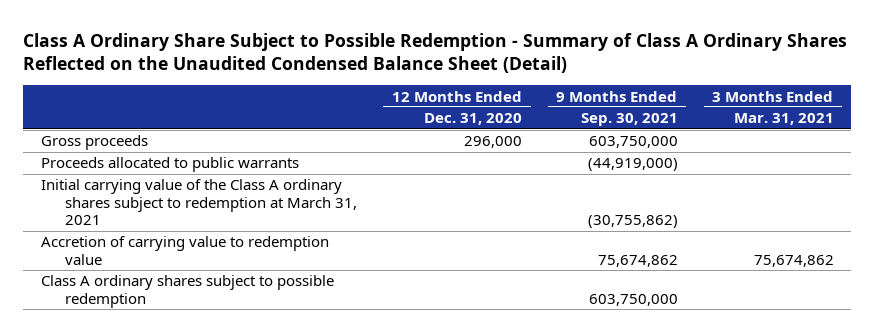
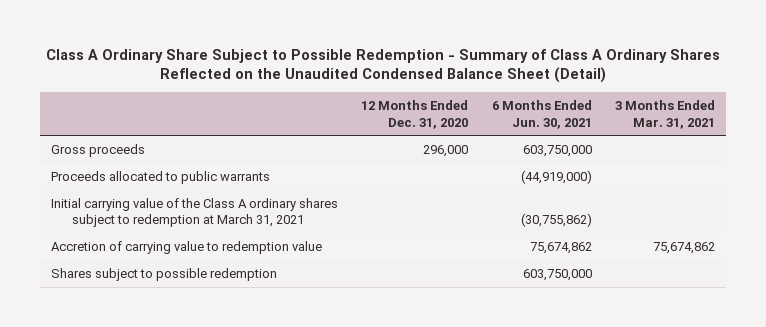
- | 12 Months Ended Dec. 31, 2020 | 9 Months Ended Sep. 30, 2021 | 3 Months Ended Mar. 31, 2021
+ | 12 Months Ended Dec. 31, 2020 | 6 Months Ended Jun. 30, 2021 | 3 Months Ended Mar. 31, 2021
- Class A ordinary shares subject to possible redemption | | 603,750,000 |
+ Shares subject to possible redemption | | 603,750,000 |

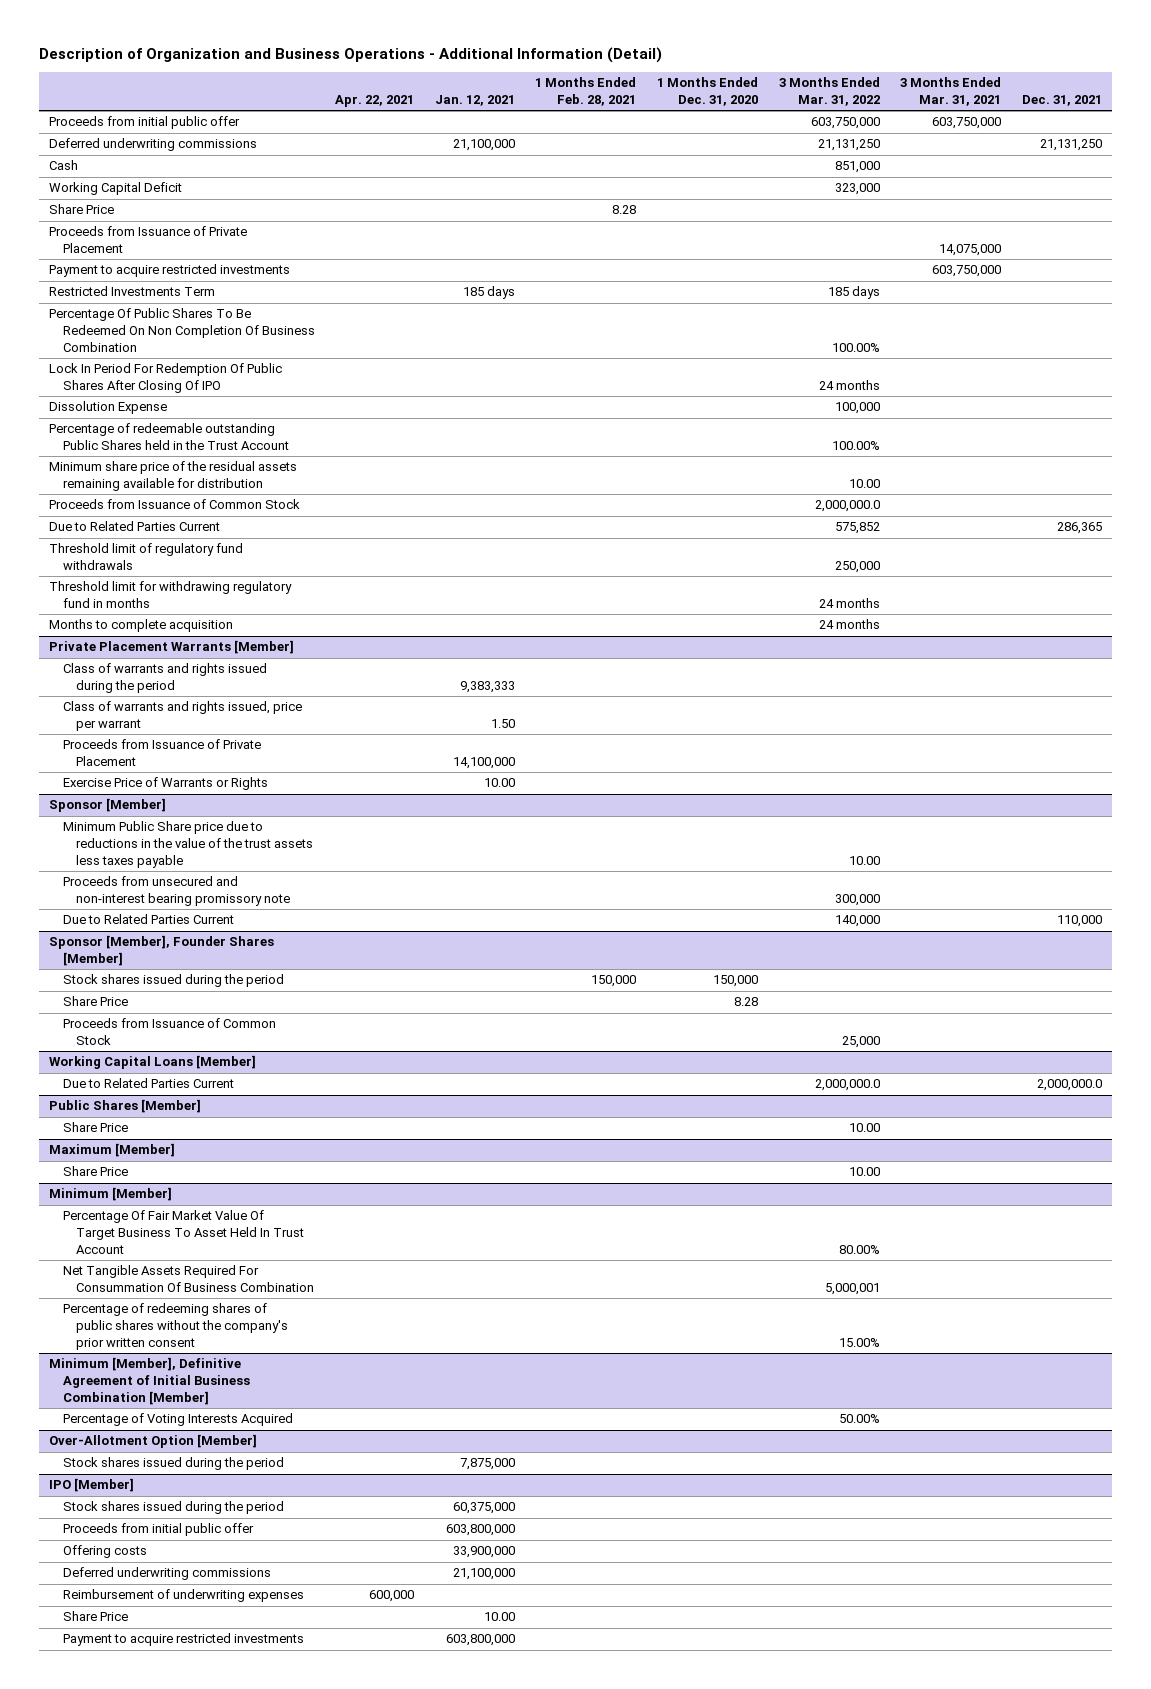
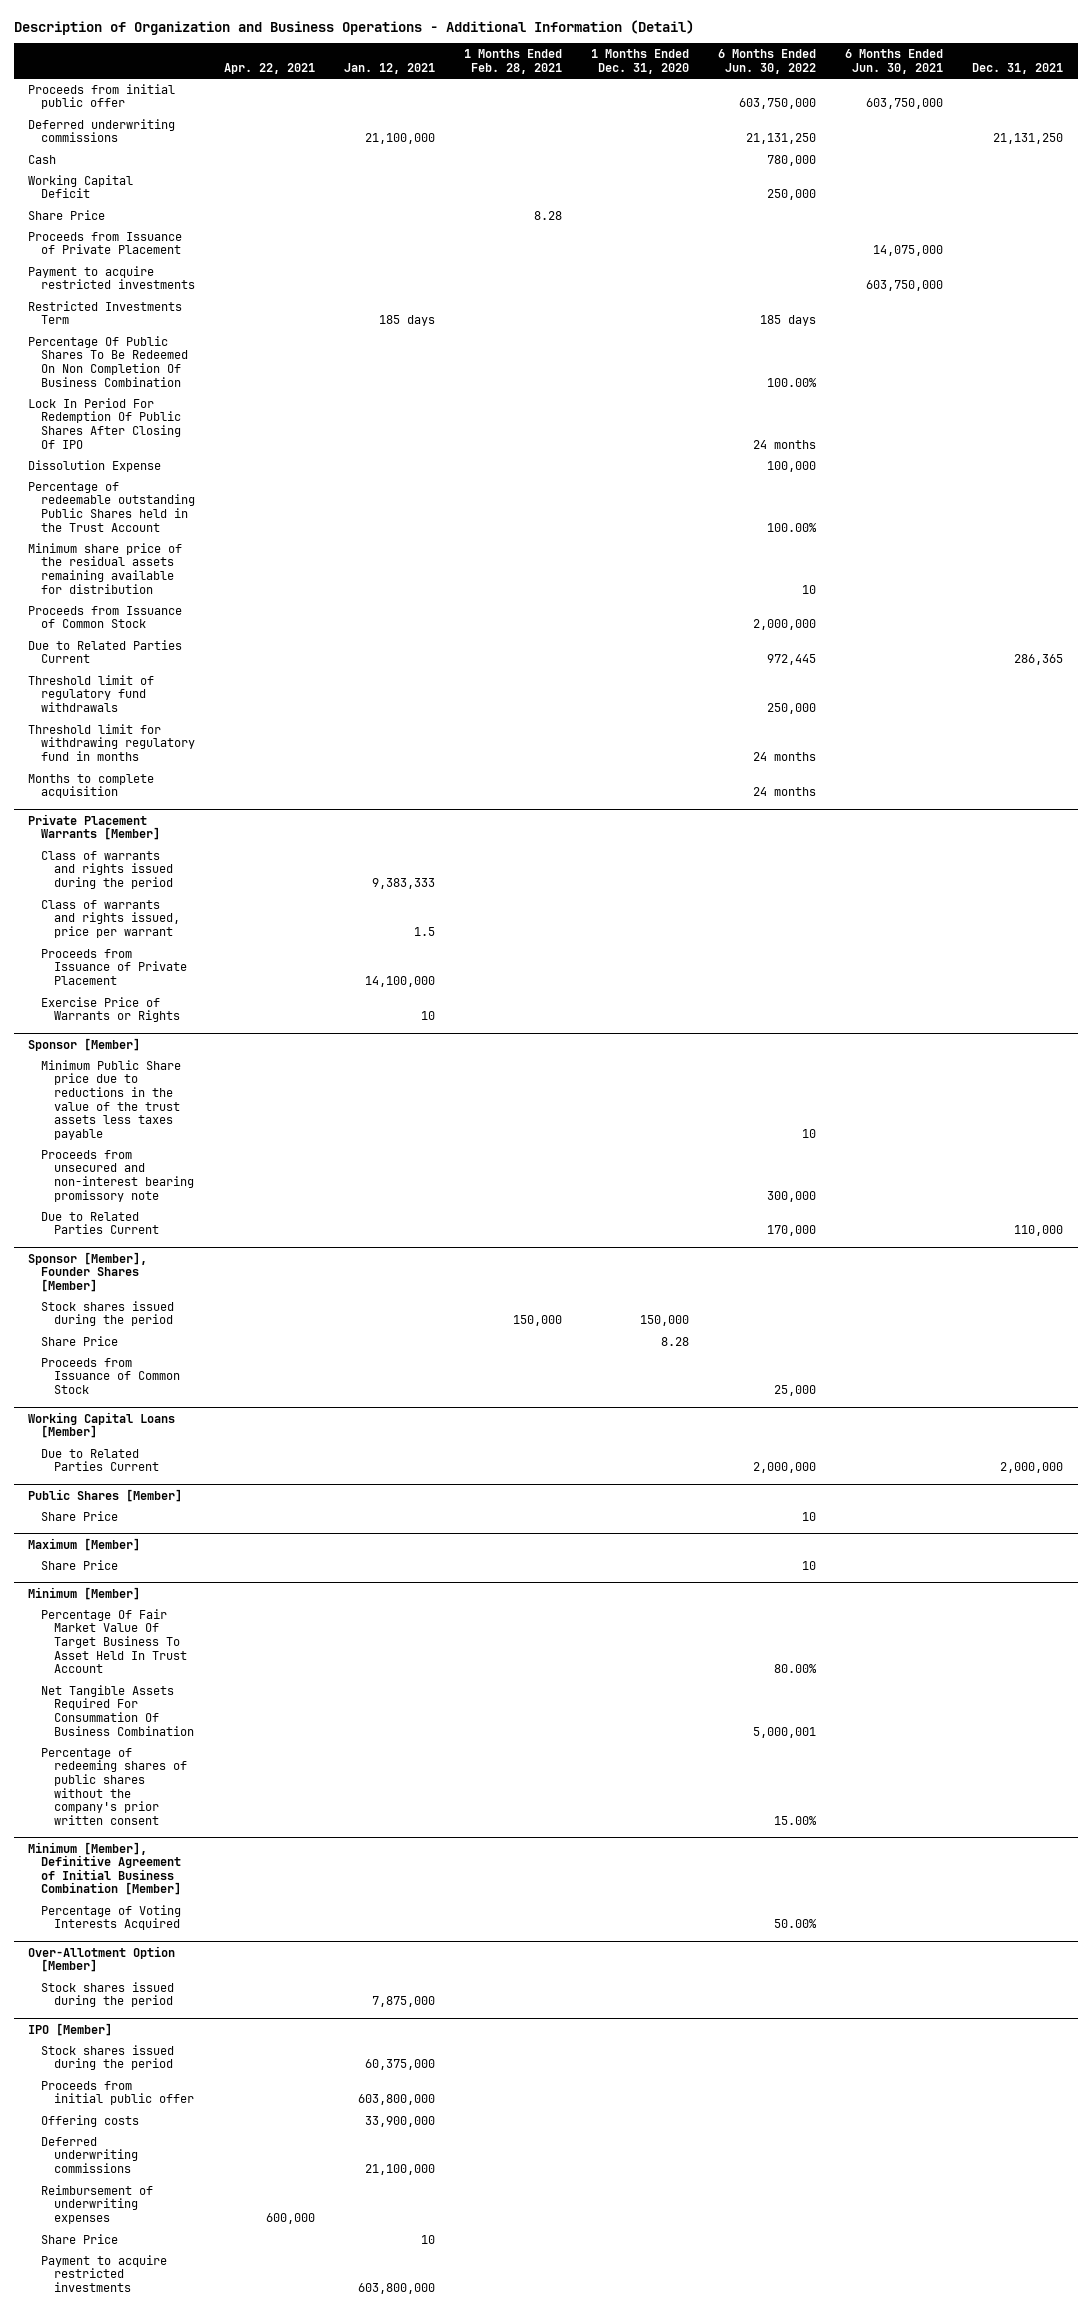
- | Apr. 22, 2021 | Jan. 12, 2021 | 1 Months Ended Feb. 28, 2021 | 1 Months Ended Dec. 31, 2020 | 3 Months Ended Mar. 31, 2022 | 3 Months Ended Mar. 31, 2021 | Dec. 31, 2021
+ | Apr. 22, 2021 | Jan. 12, 2021 | 1 Months Ended Feb. 28, 2021 | 1 Months Ended Dec. 31, 2020 | 6 Months Ended Jun. 30, 2022 | 6 Months Ended Jun. 30, 2021 | Dec. 31, 2021
@ Private Placement Warrants [Member]
- Class of warrants and rights issued, price per warrant | | 1.50 | | | | |
+ Class of warrants and rights issued, price per warrant | | 1.5 | | | | |
- Exercise Price of Warrants or Rights | | 10.00 | | | | |
+ Exercise Price of Warrants or Rights | | 10 | | | | |
@ Working Capital Loans [Member]
- Due to Related Parties Current | | | | | 2,000,000.0 | | 2,000,000.0
+ Due to Related Parties Current | | | | | 2,000,000 | | 2,000,000
@ IPO [Member]
- Share Price | | 10.00 | | | | |
+ Share Price | | 10 | | | | |

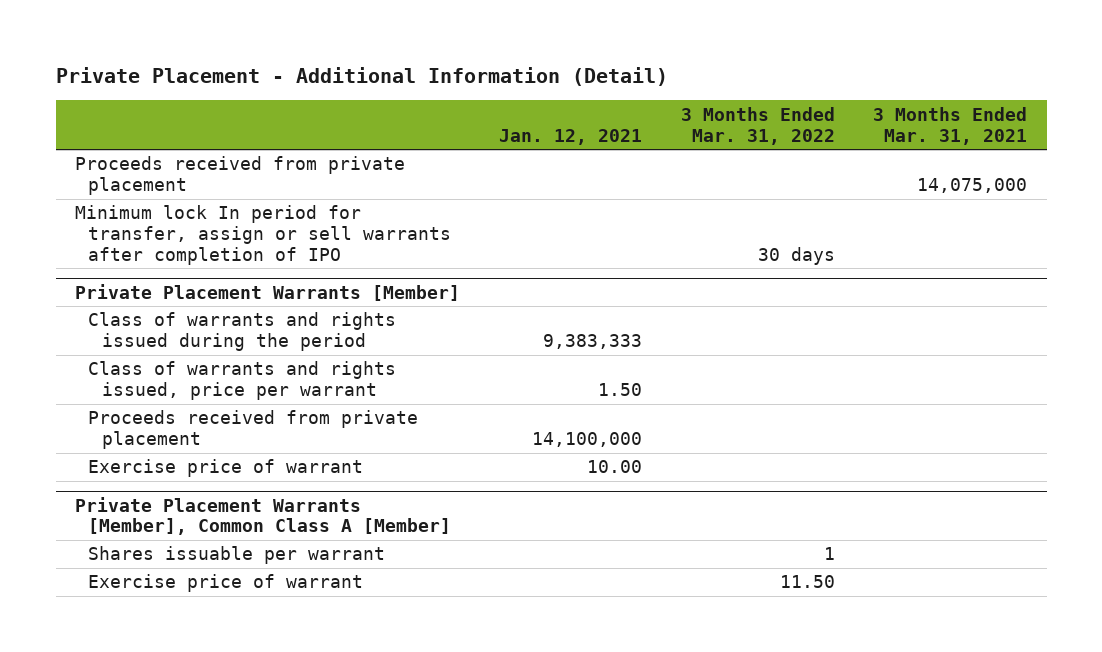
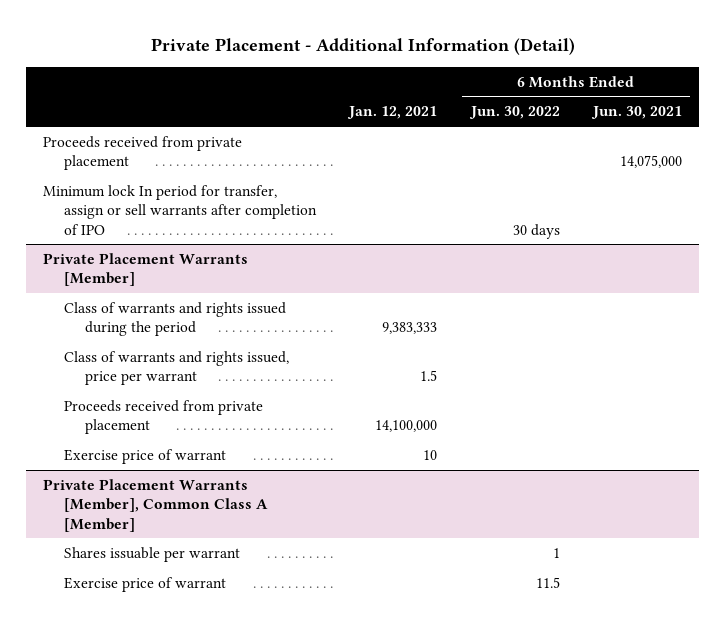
- | Jan. 12, 2021 | 3 Months Ended Mar. 31, 2022 | 3 Months Ended Mar. 31, 2021
+ | Jan. 12, 2021 | 6 Months Ended Jun. 30, 2022 | 6 Months Ended Jun. 30, 2021
@ Private Placement Warrants [Member]
- Class of warrants and rights issued, price per warrant | 1.50 | |
+ Class of warrants and rights issued, price per warrant | 1.5 | |
- Exercise price of warrant | 10.00 | |
+ Exercise price of warrant | 10 | |

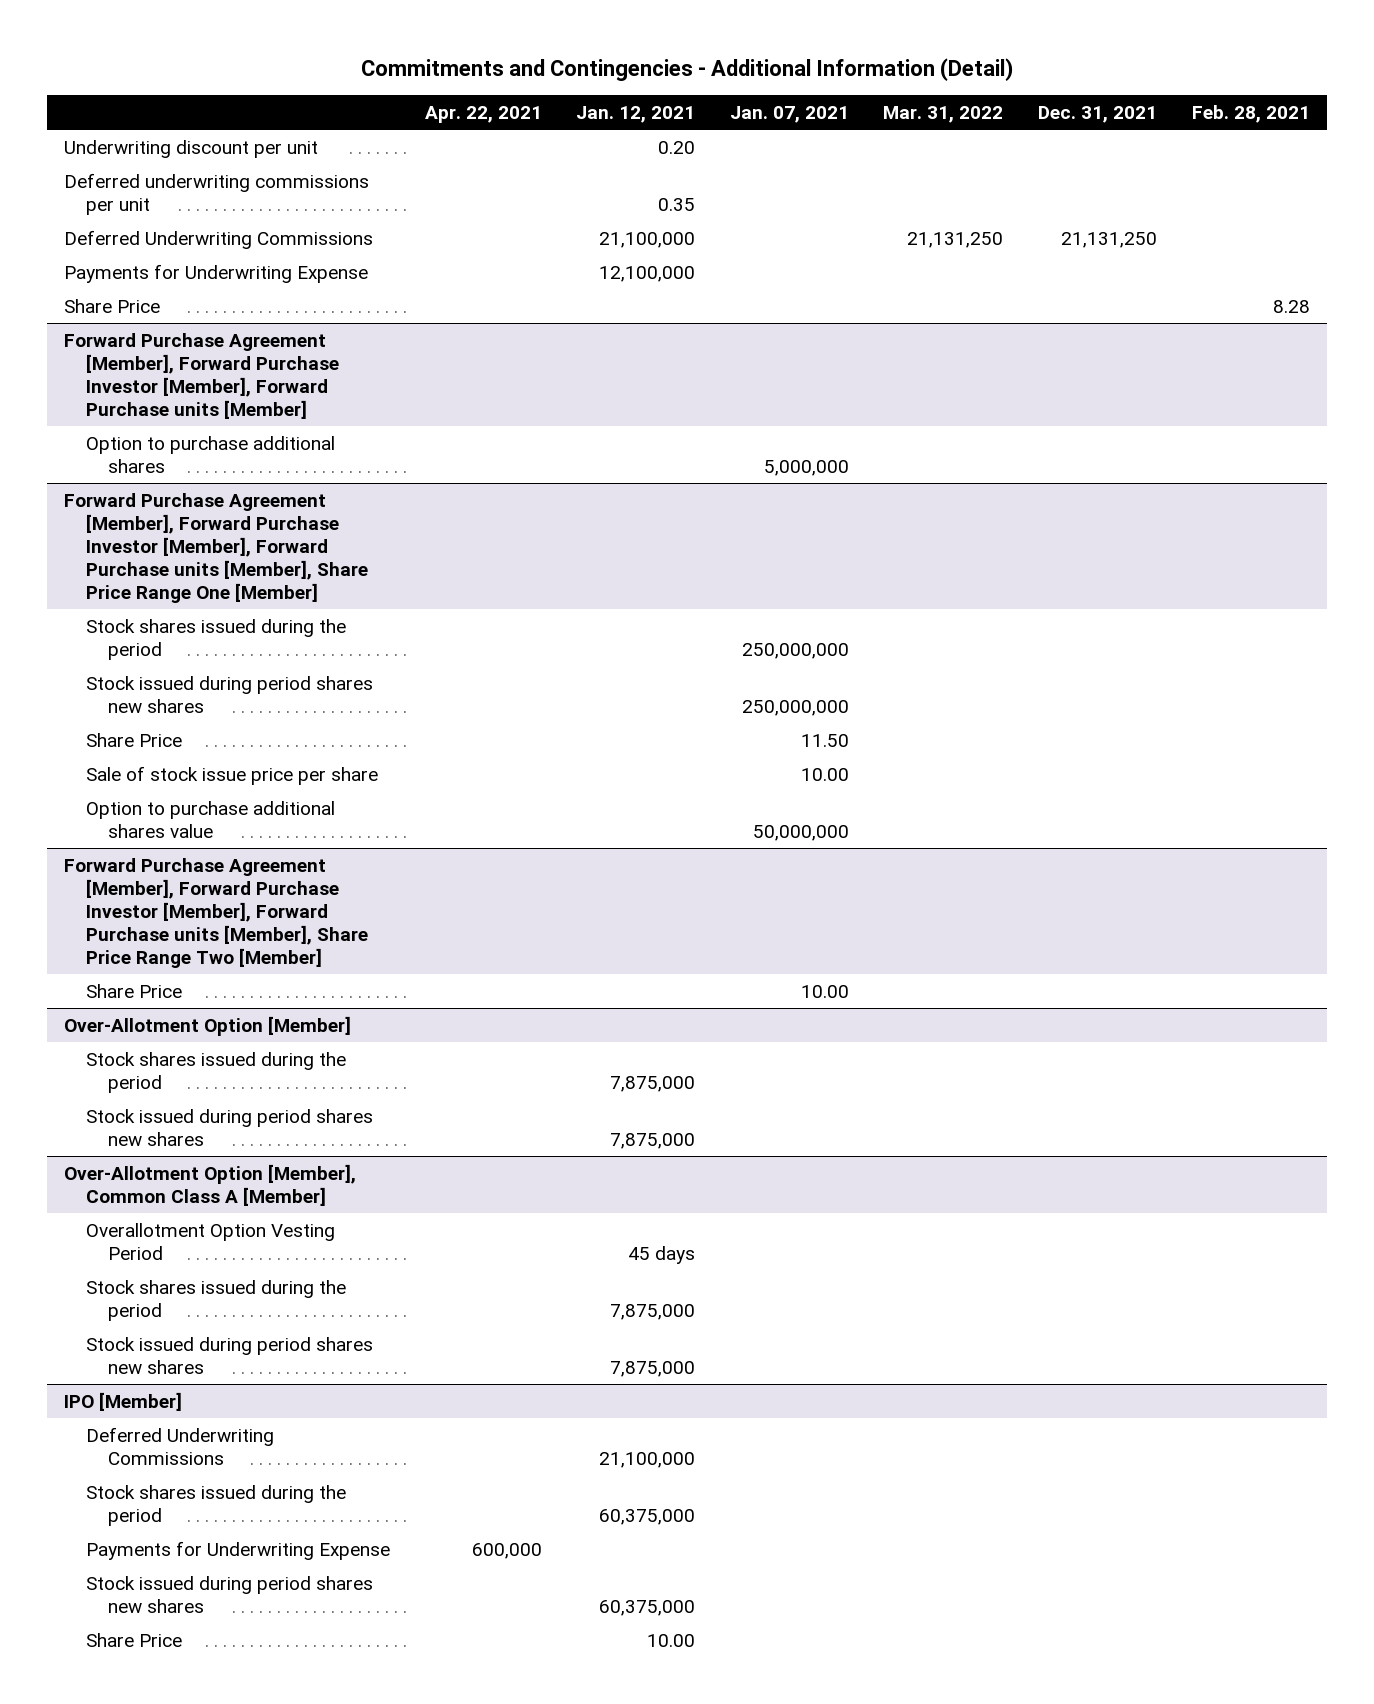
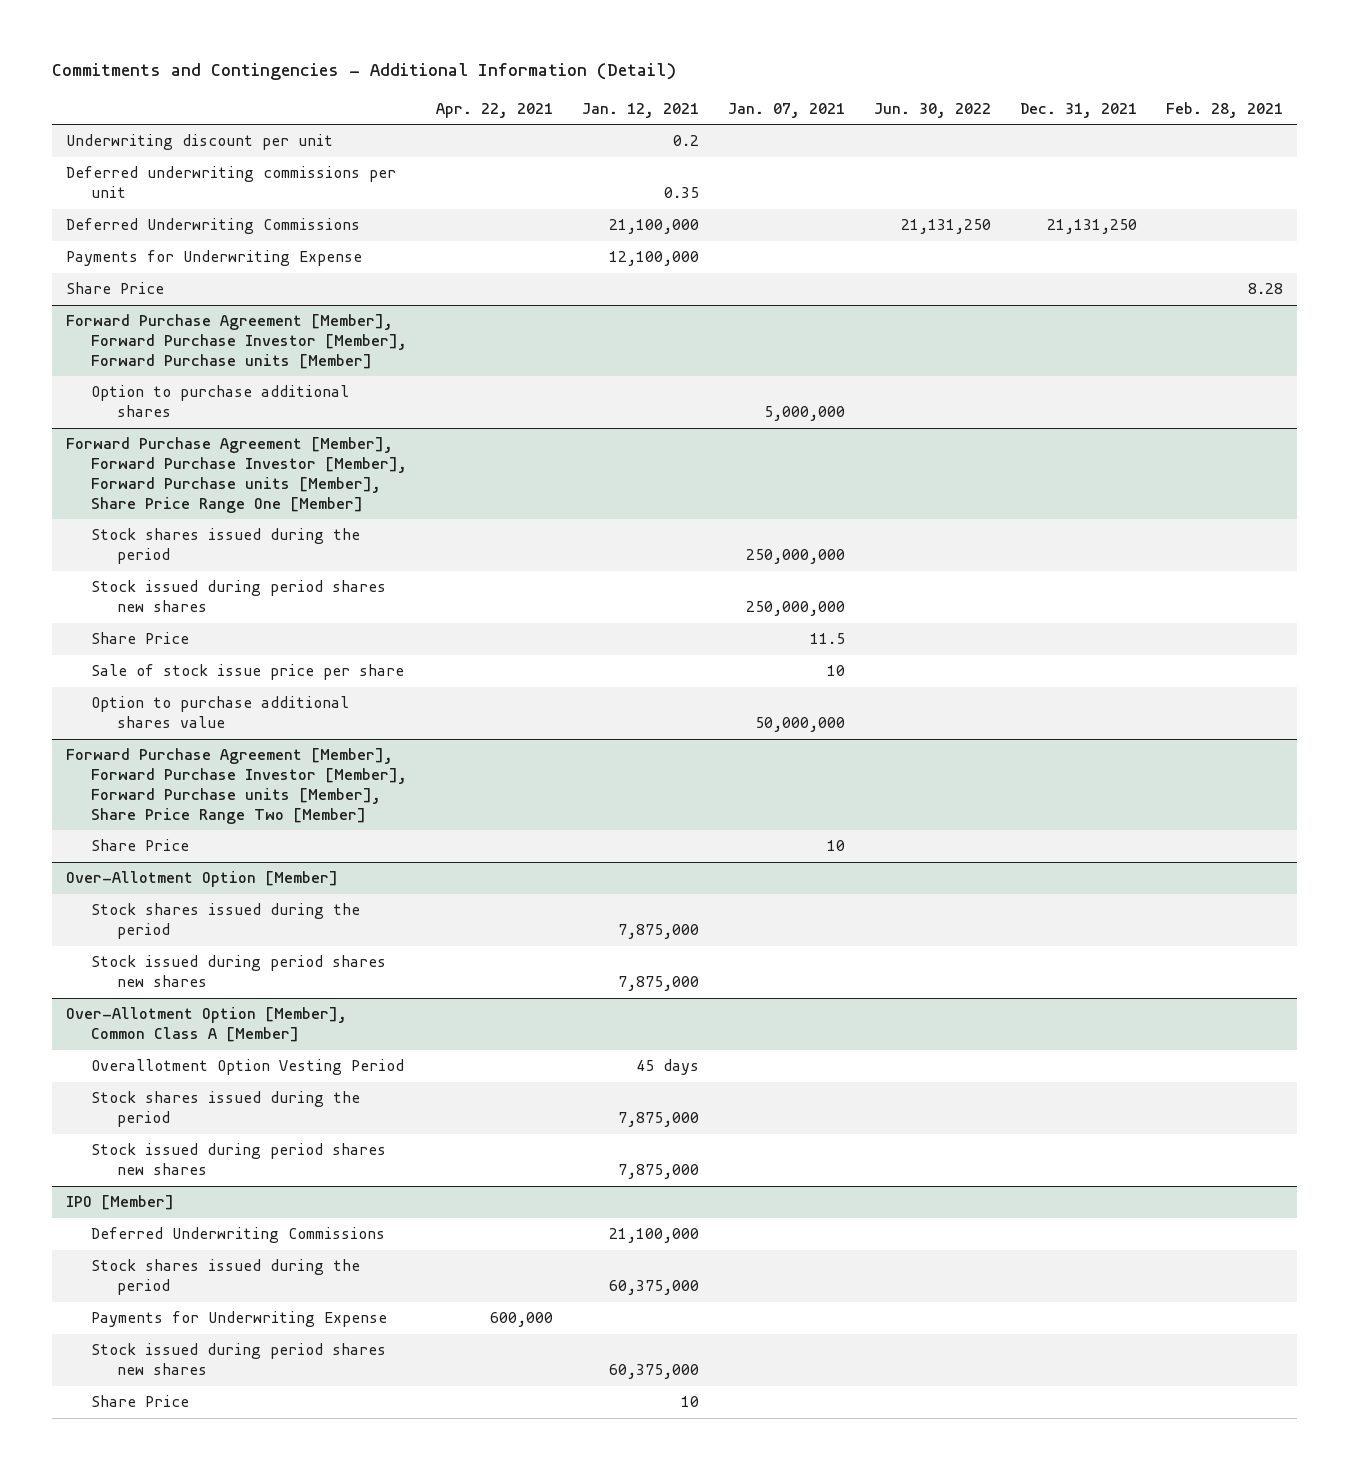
- | Apr. 22, 2021 | Jan. 12, 2021 | Jan. 07, 2021 | Mar. 31, 2022 | Dec. 31, 2021 | Feb. 28, 2021
+ | Apr. 22, 2021 | Jan. 12, 2021 | Jan. 07, 2021 | Jun. 30, 2022 | Dec. 31, 2021 | Feb. 28, 2021
- Underwriting discount per unit | | 0.20 | | | |
+ Underwriting discount per unit | | 0.2 | | | |
@ Forward Purchase Agreement [Member], Forward Purchase Investor [Member], Forward Purchase units [Member], Share Price Range One [Member]
- Share Price | | | 11.50 | | |
- Sale of stock issue price per share | | | 10.00 | | |
+ Share Price | | | 11.5 | | |
+ Sale of stock issue price per share | | | 10 | | |
@ Forward Purchase Agreement [Member], Forward Purchase Investor [Member], Forward Purchase units [Member], Share Price Range Two [Member]
- Share Price | | | 10.00 | | |
+ Share Price | | | 10 | | |
@ IPO [Member]
- Share Price | | 10.00 | | | |
+ Share Price | | 10 | | | |

